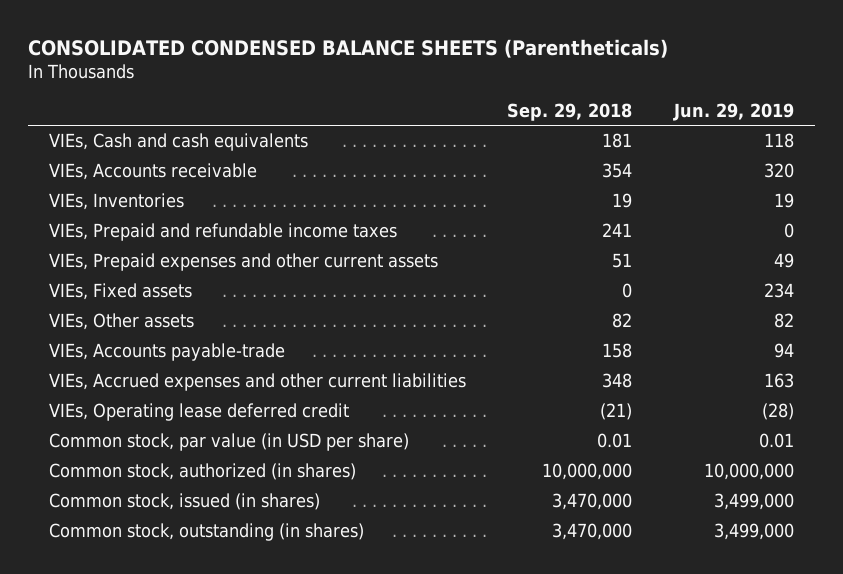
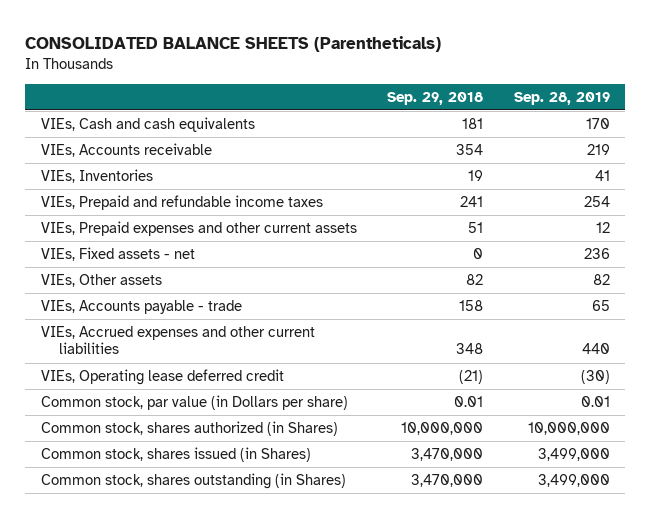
- CONSOLIDATED CONDENSED BALANCE SHEETS (Parentheticals)
+ CONSOLIDATED BALANCE SHEETS (Parentheticals)
- | Sep. 29, 2018 | Jun. 29, 2019
+ | Sep. 29, 2018 | Sep. 28, 2019
- VIEs, Fixed assets | 0 | 234
+ VIEs, Fixed assets - net | 0 | 236
- VIEs, Accounts payable-trade | 158 | 94
+ VIEs, Accounts payable - trade | 158 | 65
- Common stock, par value (in USD per share) | 0.01 | 0.01
- Common stock, authorized (in shares) | 10,000,000 | 10,000,000
- Common stock, issued (in shares) | 3,470,000 | 3,499,000
- Common stock, outstanding (in shares) | 3,470,000 | 3,499,000
+ Common stock, par value (in Dollars per share) | 0.01 | 0.01
+ Common stock, shares authorized (in Shares) | 10,000,000 | 10,000,000
+ Common stock, shares issued (in Shares) | 3,470,000 | 3,499,000
+ Common stock, shares outstanding (in Shares) | 3,470,000 | 3,499,000

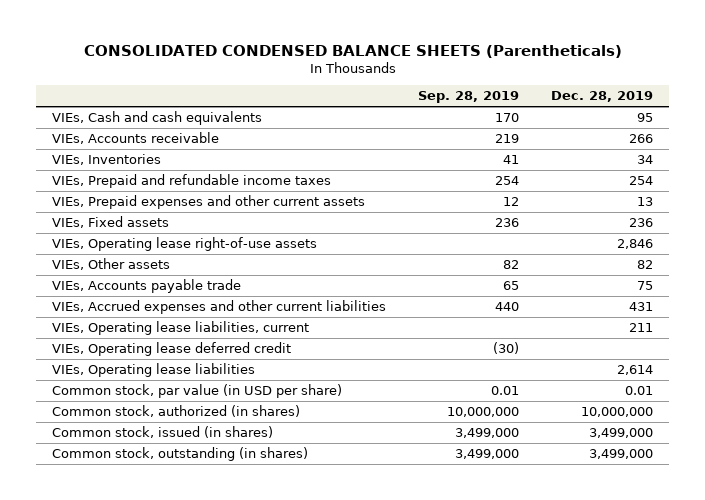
- CONSOLIDATED BALANCE SHEETS (Parentheticals)
+ CONSOLIDATED CONDENSED BALANCE SHEETS (Parentheticals)
- | Sep. 29, 2018 | Sep. 28, 2019
+ | Sep. 28, 2019 | Dec. 28, 2019
- VIEs, Fixed assets - net | 0 | 236
+ VIEs, Fixed assets | 236 | 236
+ VIEs, Operating lease right-of-use assets | | 2,846
- VIEs, Accounts payable - trade | 158 | 65
+ VIEs, Accounts payable trade | 65 | 75
+ VIEs, Operating lease liabilities, current | | 211
- Common stock, par value (in Dollars per share) | 0.01 | 0.01
- Common stock, shares authorized (in Shares) | 10,000,000 | 10,000,000
- Common stock, shares issued (in Shares) | 3,470,000 | 3,499,000
- Common stock, shares outstanding (in Shares) | 3,470,000 | 3,499,000
+ VIEs, Operating lease liabilities | | 2,614
+ Common stock, par value (in USD per share) | 0.01 | 0.01
+ Common stock, authorized (in shares) | 10,000,000 | 10,000,000
+ Common stock, issued (in shares) | 3,499,000 | 3,499,000
+ Common stock, outstanding (in shares) | 3,499,000 | 3,499,000

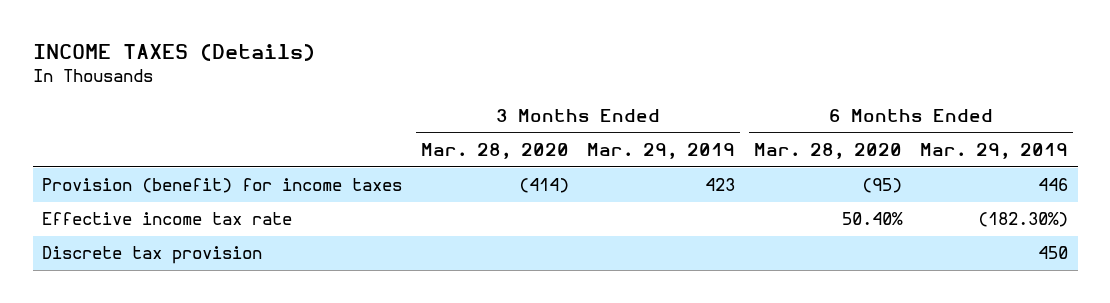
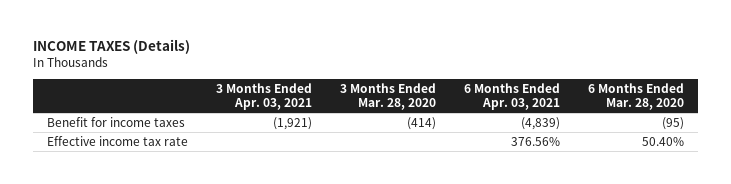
- | 3 Months Ended Mar. 28, 2020 | 3 Months Ended Mar. 29, 2019 | 6 Months Ended Mar. 28, 2020 | 6 Months Ended Mar. 29, 2019
+ | 3 Months Ended Apr. 03, 2021 | 3 Months Ended Mar. 28, 2020 | 6 Months Ended Apr. 03, 2021 | 6 Months Ended Mar. 28, 2020
- Provision (benefit) for income taxes | (414) | 423 | (95) | 446
+ Benefit for income taxes | (1,921) | (414) | (4,839) | (95)
- Discrete tax provision | | | | 450

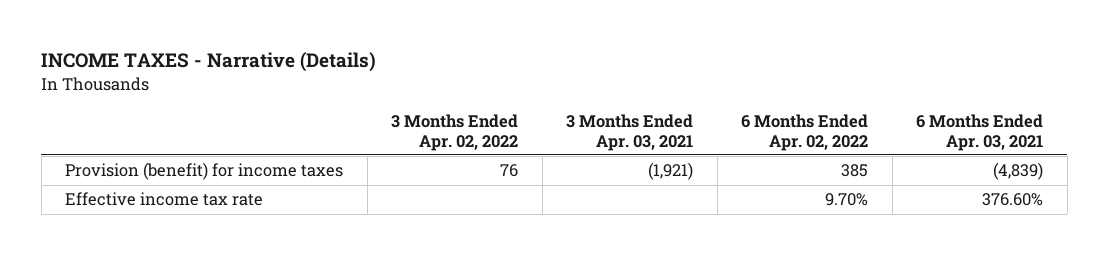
- INCOME TAXES (Details)
+ INCOME TAXES - Narrative (Details)
- | 3 Months Ended Apr. 03, 2021 | 3 Months Ended Mar. 28, 2020 | 6 Months Ended Apr. 03, 2021 | 6 Months Ended Mar. 28, 2020
+ | 3 Months Ended Apr. 02, 2022 | 3 Months Ended Apr. 03, 2021 | 6 Months Ended Apr. 02, 2022 | 6 Months Ended Apr. 03, 2021
- Benefit for income taxes | (1,921) | (414) | (4,839) | (95)
- Effective income tax rate | | | 376.56% | 50.40%
+ Provision (benefit) for income taxes | 76 | (1,921) | 385 | (4,839)
+ Effective income tax rate | | | 9.70% | 376.60%

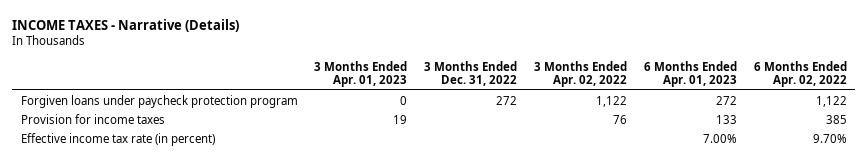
- | 3 Months Ended Apr. 02, 2022 | 3 Months Ended Apr. 03, 2021 | 6 Months Ended Apr. 02, 2022 | 6 Months Ended Apr. 03, 2021
+ | 3 Months Ended Apr. 01, 2023 | 3 Months Ended Dec. 31, 2022 | 3 Months Ended Apr. 02, 2022 | 6 Months Ended Apr. 01, 2023 | 6 Months Ended Apr. 02, 2022
- Provision (benefit) for income taxes | 76 | (1,921) | 385 | (4,839)
- Effective income tax rate | | | 9.70% | 376.60%
+ Forgiven loans under paycheck protection program | 0 | 272 | 1,122 | 272 | 1,122
+ Provision for income taxes | 19 | | 76 | 133 | 385
+ Effective income tax rate (in percent) | | | | 7.00% | 9.70%

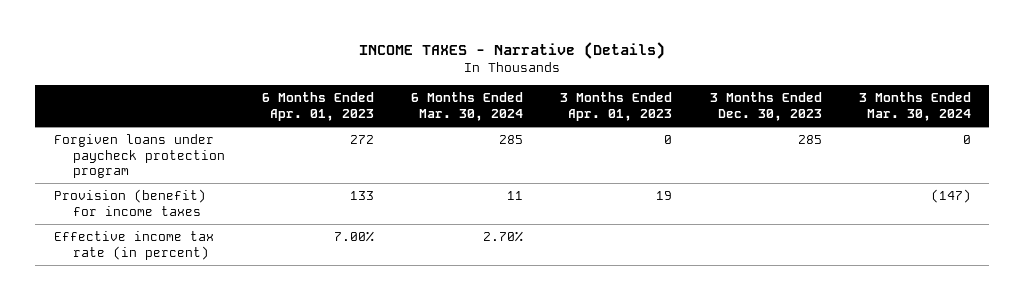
- | 3 Months Ended Apr. 01, 2023 | 3 Months Ended Dec. 31, 2022 | 3 Months Ended Apr. 02, 2022 | 6 Months Ended Apr. 01, 2023 | 6 Months Ended Apr. 02, 2022
+ | 6 Months Ended Apr. 01, 2023 | 6 Months Ended Mar. 30, 2024 | 3 Months Ended Apr. 01, 2023 | 3 Months Ended Dec. 30, 2023 | 3 Months Ended Mar. 30, 2024
- Provision for income taxes | 19 | | 76 | 133 | 385
+ Provision (benefit) for income taxes | 133 | 11 | 19 | | (147)

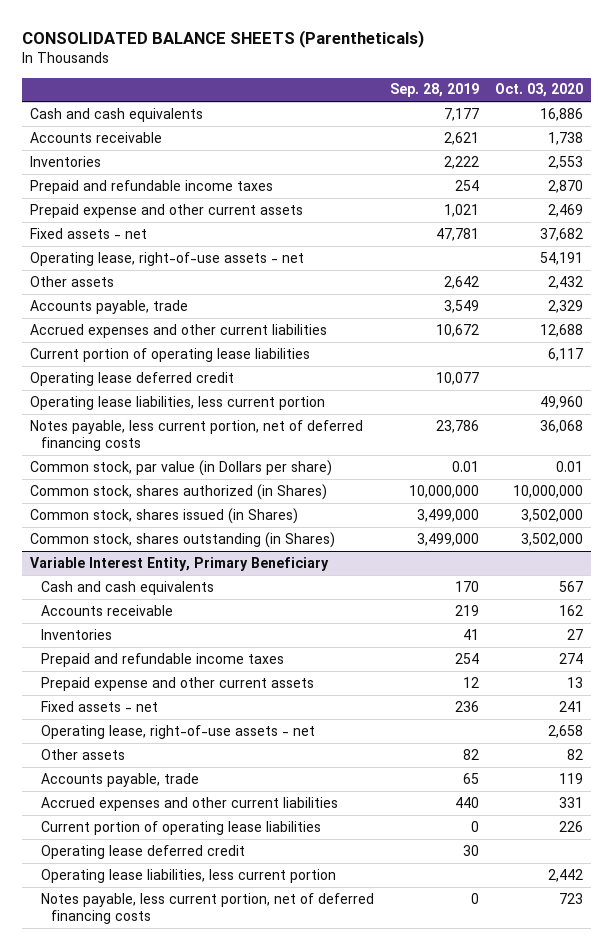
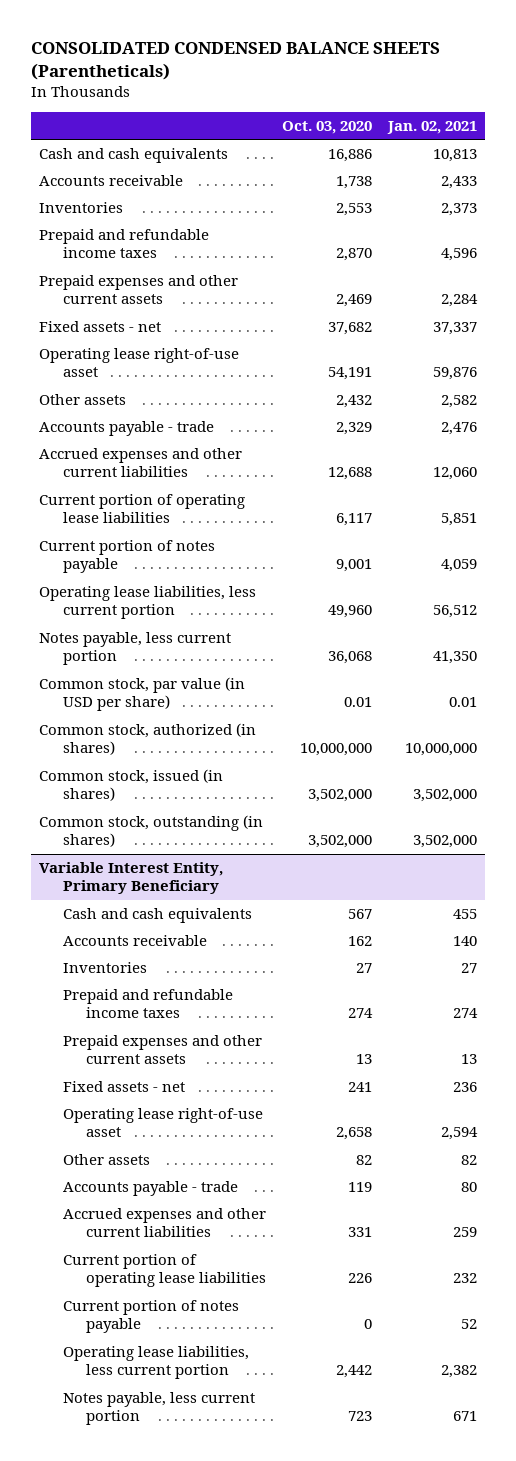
- CONSOLIDATED BALANCE SHEETS (Parentheticals)
+ CONSOLIDATED CONDENSED BALANCE SHEETS (Parentheticals)
- | Sep. 28, 2019 | Oct. 03, 2020
+ | Oct. 03, 2020 | Jan. 02, 2021
- Prepaid expense and other current assets | 1,021 | 2,469
+ Prepaid expenses and other current assets | 2,469 | 2,284
- Operating lease, right-of-use assets - net | | 54,191
+ Operating lease right-of-use asset | 54,191 | 59,876
- Accounts payable, trade | 3,549 | 2,329
+ Accounts payable - trade | 2,329 | 2,476
- Operating lease deferred credit | 10,077 |
+ Current portion of notes payable | 9,001 | 4,059
- Notes payable, less current portion, net of deferred financing costs | 23,786 | 36,068
- Common stock, par value (in Dollars per share) | 0.01 | 0.01
- Common stock, shares authorized (in Shares) | 10,000,000 | 10,000,000
- Common stock, shares issued (in Shares) | 3,499,000 | 3,502,000
- Common stock, shares outstanding (in Shares) | 3,499,000 | 3,502,000
+ Notes payable, less current portion | 36,068 | 41,350
+ Common stock, par value (in USD per share) | 0.01 | 0.01
+ Common stock, authorized (in shares) | 10,000,000 | 10,000,000
+ Common stock, issued (in shares) | 3,502,000 | 3,502,000
+ Common stock, outstanding (in shares) | 3,502,000 | 3,502,000
@ Variable Interest Entity, Primary Beneficiary
- Prepaid expense and other current assets | 12 | 13
+ Prepaid expenses and other current assets | 13 | 13
- Operating lease, right-of-use assets - net | | 2,658
+ Operating lease right-of-use asset | 2,658 | 2,594
- Accounts payable, trade | 65 | 119
+ Accounts payable - trade | 119 | 80
- Operating lease deferred credit | 30 |
+ Current portion of notes payable | 0 | 52
- Notes payable, less current portion, net of deferred financing costs | 0 | 723
+ Notes payable, less current portion | 723 | 671

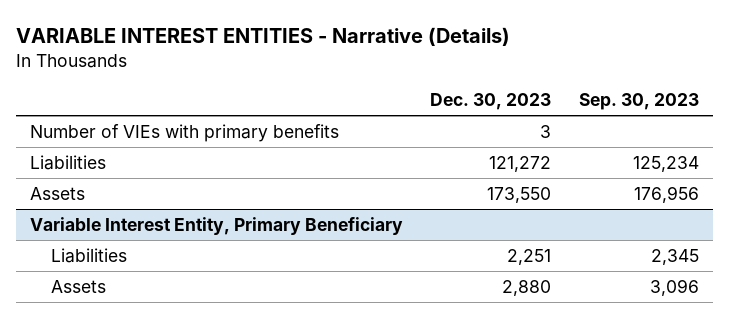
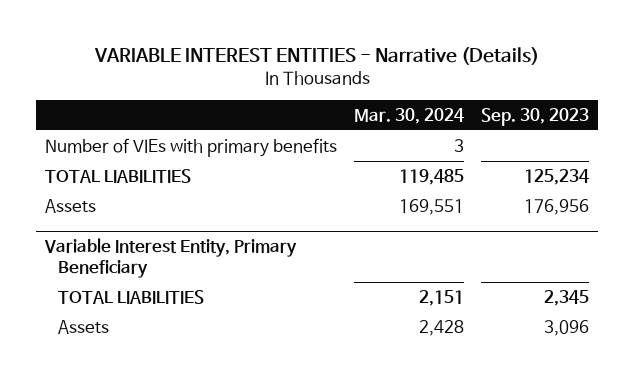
- | Dec. 30, 2023 | Sep. 30, 2023
+ | Mar. 30, 2024 | Sep. 30, 2023
- Liabilities | 121,272 | 125,234
+ TOTAL LIABILITIES | 119,485 | 125,234
@ Variable Interest Entity, Primary Beneficiary
- Liabilities | 2,251 | 2,345
+ TOTAL LIABILITIES | 2,151 | 2,345

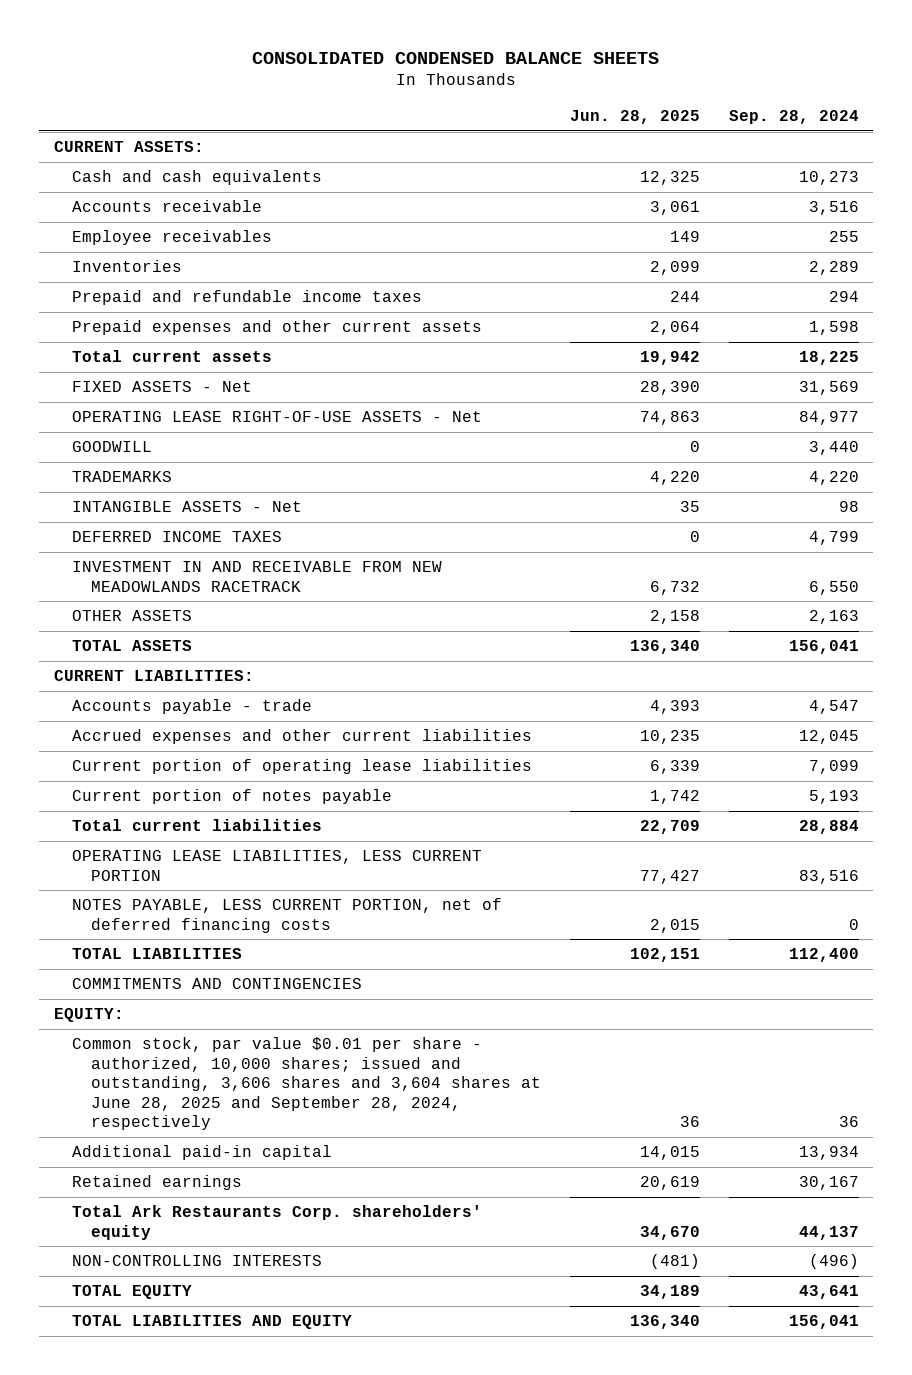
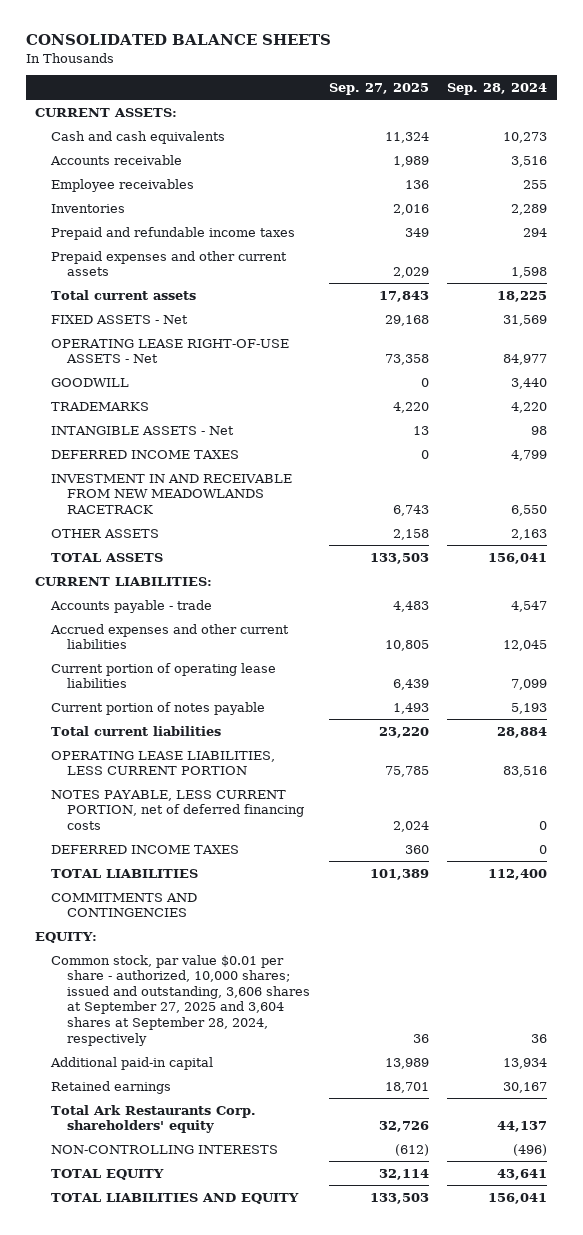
- CONSOLIDATED CONDENSED BALANCE SHEETS
+ CONSOLIDATED BALANCE SHEETS
- | Jun. 28, 2025 | Sep. 28, 2024
+ | Sep. 27, 2025 | Sep. 28, 2024
+ DEFERRED INCOME TAXES | 360 | 0
- Common stock, par value $0.01 per share - authorized, 10,000 shares; issued and outstanding, 3,606 shares and 3,604 shares at June 28, 2025 and September 28, 2024, respectively | 36 | 36
+ Common stock, par value $0.01 per share - authorized, 10,000 shares; issued and outstanding, 3,606 shares at September 27, 2025 and 3,604 shares at September 28, 2024, respectively | 36 | 36

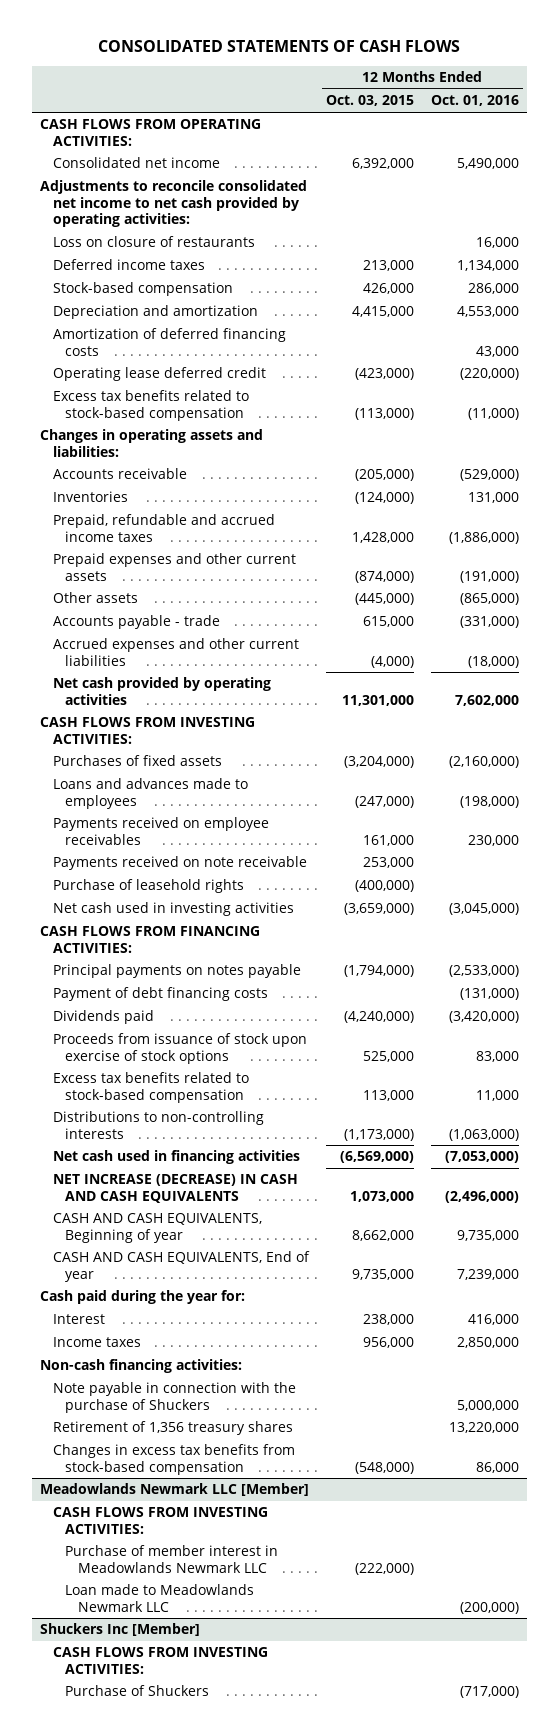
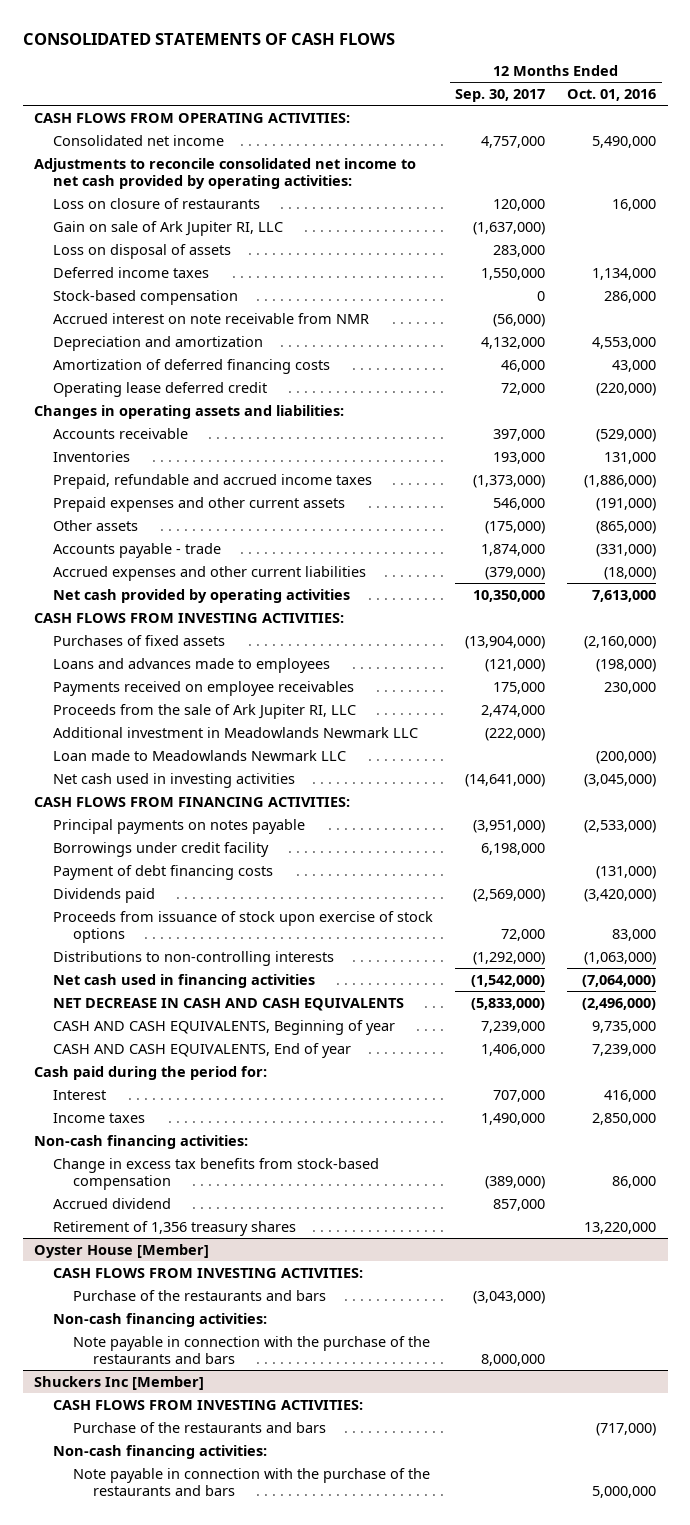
- | 12 Months Ended Oct. 03, 2015 | 12 Months Ended Oct. 01, 2016
+ | 12 Months Ended Sep. 30, 2017 | 12 Months Ended Oct. 01, 2016
+ Gain on sale of Ark Jupiter RI, LLC | (1,637,000) |
+ Loss on disposal of assets | 283,000 |
+ Accrued interest on note receivable from NMR | (56,000) |
- Excess tax benefits related to stock-based compensation | (113,000) | (11,000)
- Net cash provided by operating activities | 11,301,000 | 7,602,000
+ Net cash provided by operating activities | 10,350,000 | 7,613,000
- Payments received on note receivable | 253,000 |
- Purchase of leasehold rights | (400,000) |
+ Proceeds from the sale of Ark Jupiter RI, LLC | 2,474,000 |
+ Additional investment in Meadowlands Newmark LLC | (222,000) |
+ Loan made to Meadowlands Newmark LLC | | (200,000)
+ Borrowings under credit facility | 6,198,000 |
- Excess tax benefits related to stock-based compensation | 113,000 | 11,000
- Net cash used in financing activities | (6,569,000) | (7,053,000)
- NET INCREASE (DECREASE) IN CASH AND CASH EQUIVALENTS | 1,073,000 | (2,496,000)
+ Net cash used in financing activities | (1,542,000) | (7,064,000)
+ NET DECREASE IN CASH AND CASH EQUIVALENTS | (5,833,000) | (2,496,000)
- Cash paid during the year for:
+ Cash paid during the period for:
- Note payable in connection with the purchase of Shuckers | | 5,000,000
+ Change in excess tax benefits from stock-based compensation | (389,000) | 86,000
+ Accrued dividend | 857,000 |
- Changes in excess tax benefits from stock-based compensation | (548,000) | 86,000
- Meadowlands Newmark LLC [Member]
+ Oyster House [Member]
- Purchase of member interest in Meadowlands Newmark LLC | (222,000) |
- Loan made to Meadowlands Newmark LLC | | (200,000)
+ Purchase of the restaurants and bars | (3,043,000) |
+ Non-cash financing activities:
+ Note payable in connection with the purchase of the restaurants and bars | 8,000,000 |
@ Shuckers Inc [Member]
- Purchase of Shuckers | | (717,000)
+ Purchase of the restaurants and bars | | (717,000)
+ Non-cash financing activities:
+ Note payable in connection with the purchase of the restaurants and bars | | 5,000,000

